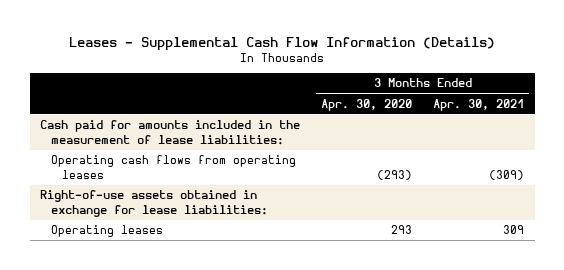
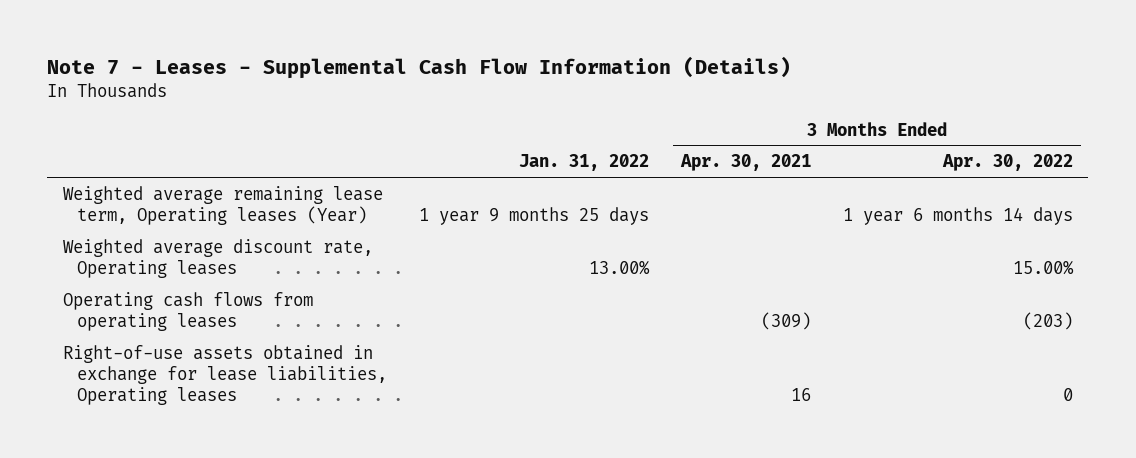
- Leases - Supplemental Cash Flow Information (Details)
+ Note 7 - Leases - Supplemental Cash Flow Information (Details)
- | 3 Months Ended Apr. 30, 2020 | 3 Months Ended Apr. 30, 2021
+ | Jan. 31, 2022 | 3 Months Ended Apr. 30, 2021 | 3 Months Ended Apr. 30, 2022
- Cash paid for amounts included in the measurement of lease liabilities:
+ Weighted average remaining lease term, Operating leases (Year) | 1 year 9 months 25 days | | 1 year 6 months 14 days
+ Weighted average discount rate, Operating leases | 13.00% | | 15.00%
- Right-of-use assets obtained in exchange for lease liabilities:
- Operating leases | 293 | 309
+ Right-of-use assets obtained in exchange for lease liabilities, Operating leases | | 16 | 0

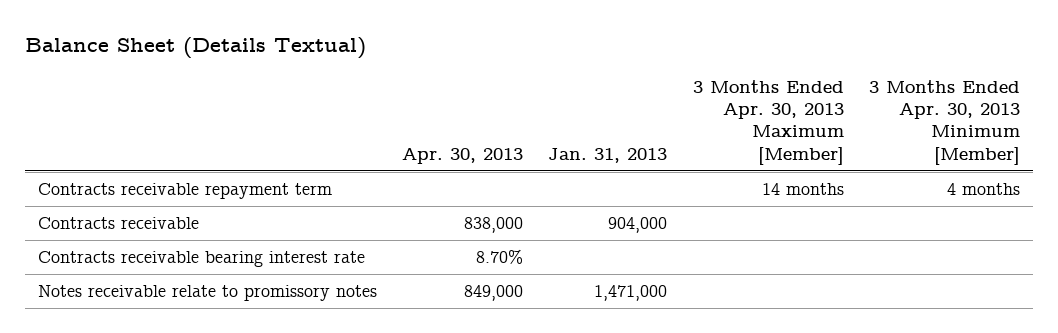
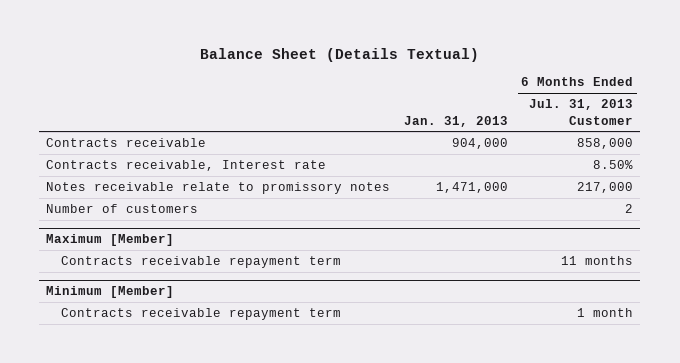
- | Apr. 30, 2013 | Jan. 31, 2013 | 3 Months Ended Apr. 30, 2013 Maximum [Member] | 3 Months Ended Apr. 30, 2013 Minimum [Member]
+ | Jan. 31, 2013 | 6 Months Ended Jul. 31, 2013 Customer
- Contracts receivable repayment term | | | 14 months | 4 months
- Contracts receivable bearing interest rate | 8.70% | | |
+ Contracts receivable, Interest rate | | 8.50%
+ Number of customers | | 2
+ Maximum [Member]
+ Contracts receivable repayment term | | 11 months
+ Minimum [Member]
+ Contracts receivable repayment term | | 1 month

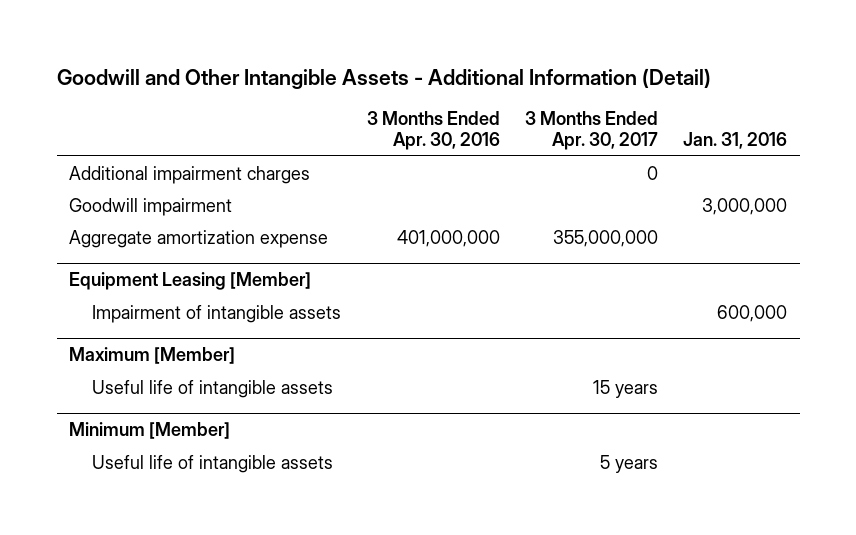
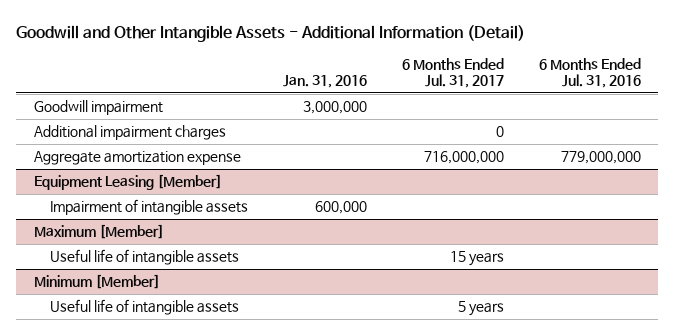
- | 3 Months Ended Apr. 30, 2016 | 3 Months Ended Apr. 30, 2017 | Jan. 31, 2016
+ | Jan. 31, 2016 | 6 Months Ended Jul. 31, 2017 | 6 Months Ended Jul. 31, 2016
moved down: Additional impairment charges | | 0 |

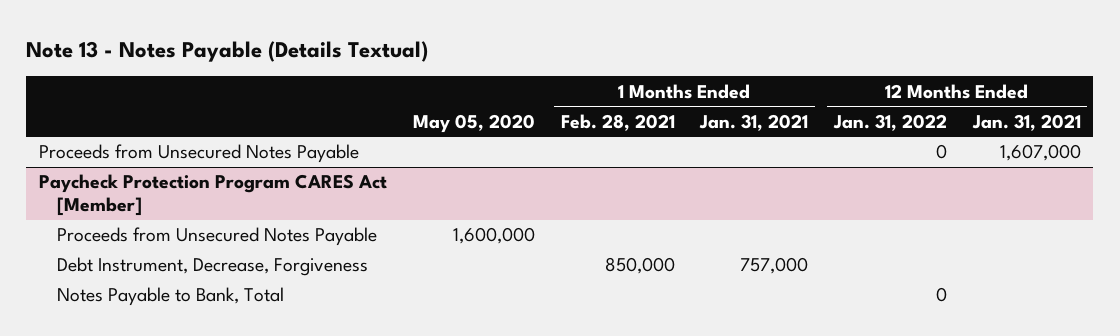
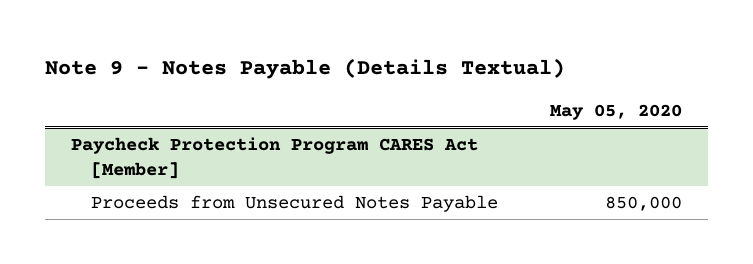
- Note 13 - Notes Payable (Details Textual)
+ Note 9 - Notes Payable (Details Textual)
- | May 05, 2020 | 1 Months Ended Feb. 28, 2021 | 1 Months Ended Jan. 31, 2021 | 12 Months Ended Jan. 31, 2022 | 12 Months Ended Jan. 31, 2021
+ | May 05, 2020
- Proceeds from Unsecured Notes Payable | | | | 0 | 1,607,000
@ Paycheck Protection Program CARES Act [Member]
- Proceeds from Unsecured Notes Payable | 1,600,000 | | | |
- Debt Instrument, Decrease, Forgiveness | | 850,000 | 757,000 | |
- Notes Payable to Bank, Total | | | | 0 |
+ Proceeds from Unsecured Notes Payable | 850,000

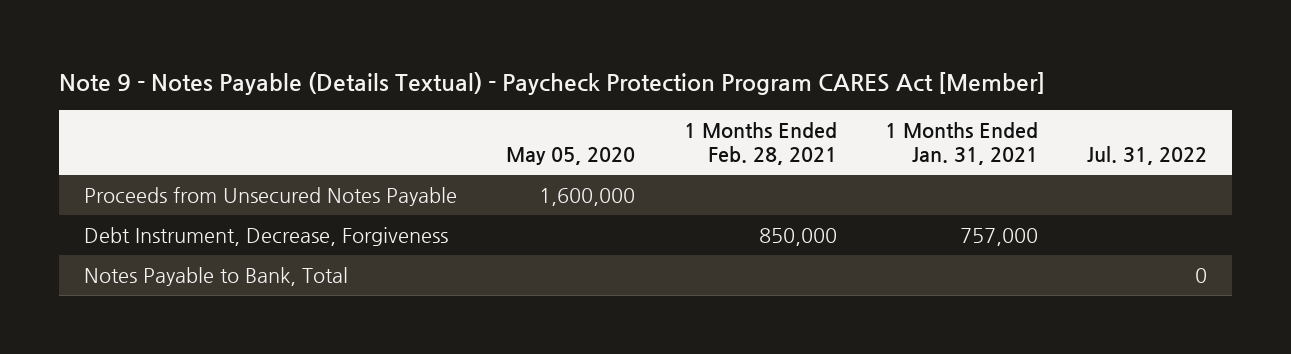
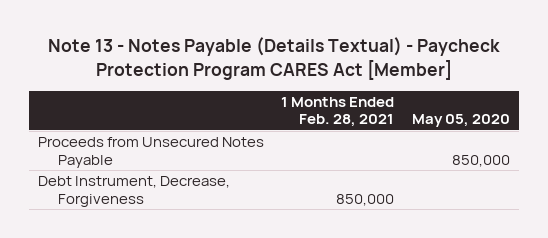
- Note 9 - Notes Payable (Details Textual) - Paycheck Protection Program CARES Act [Member]
+ Note 13 - Notes Payable (Details Textual) - Paycheck Protection Program CARES Act [Member]
- | May 05, 2020 | 1 Months Ended Feb. 28, 2021 | 1 Months Ended Jan. 31, 2021 | Jul. 31, 2022
+ | 1 Months Ended Feb. 28, 2021 | May 05, 2020
- Proceeds from Unsecured Notes Payable | 1,600,000 | | |
+ Proceeds from Unsecured Notes Payable | | 850,000
- Notes Payable to Bank, Total | | | | 0

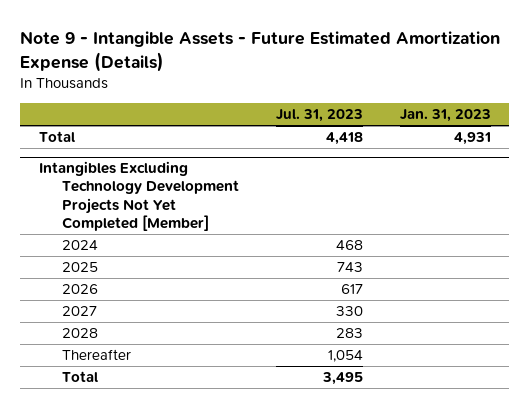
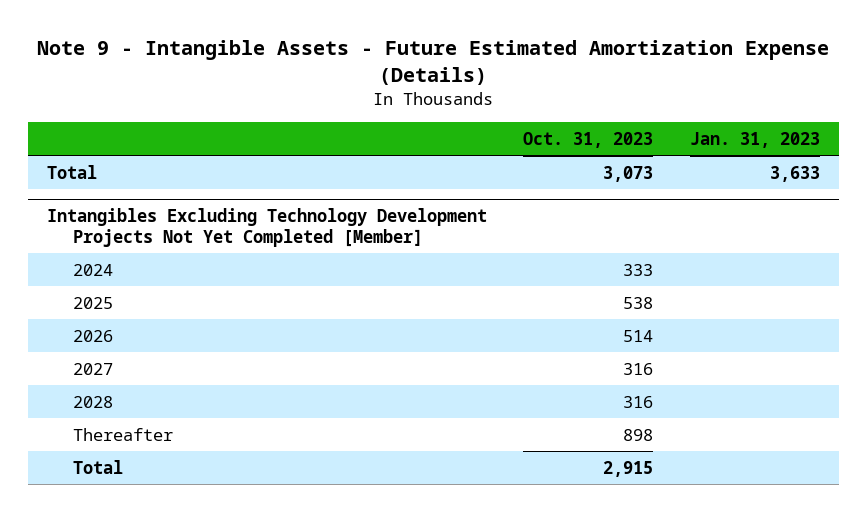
- | Jul. 31, 2023 | Jan. 31, 2023
+ | Oct. 31, 2023 | Jan. 31, 2023
- Total | 4,418 | 4,931
+ Total | 3,073 | 3,633

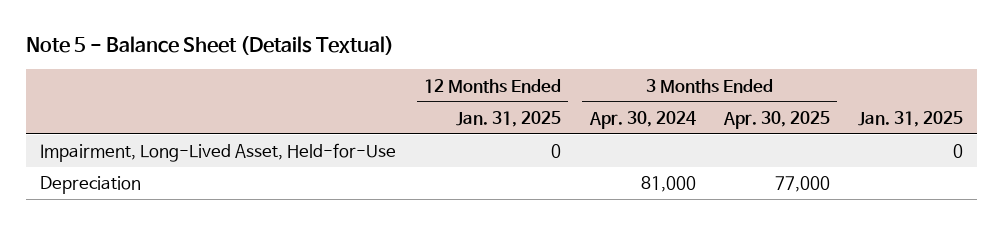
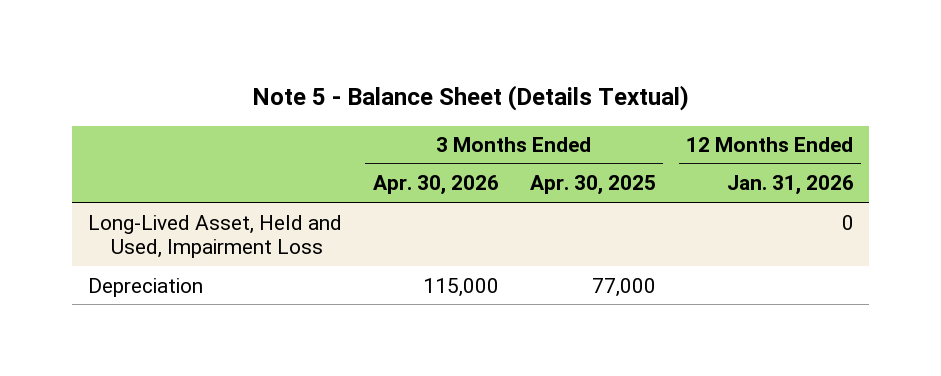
- | 12 Months Ended Jan. 31, 2025 | 3 Months Ended Apr. 30, 2024 | 3 Months Ended Apr. 30, 2025 | Jan. 31, 2025
+ | 3 Months Ended Apr. 30, 2026 | 3 Months Ended Apr. 30, 2025 | 12 Months Ended Jan. 31, 2026
- Impairment, Long-Lived Asset, Held-for-Use | 0 | | | 0
+ Long-Lived Asset, Held and Used, Impairment Loss | | | 0

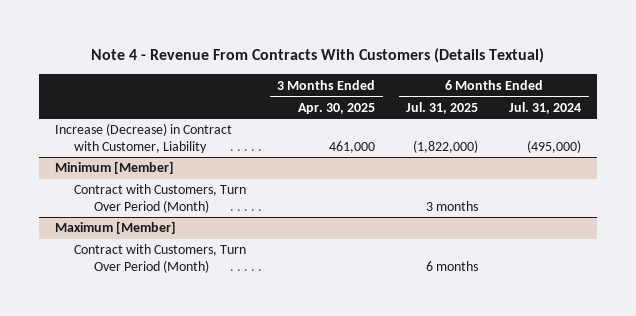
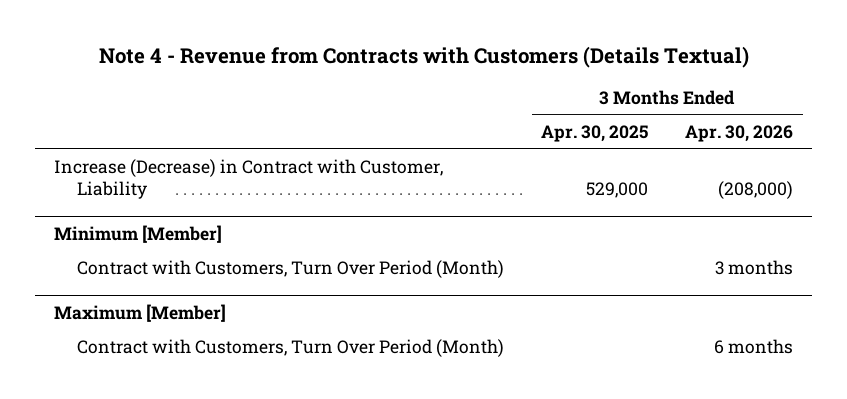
- Note 4 - Revenue From Contracts With Customers (Details Textual)
+ Note 4 - Revenue from Contracts with Customers (Details Textual)
- | 3 Months Ended Apr. 30, 2025 | 6 Months Ended Jul. 31, 2025 | 6 Months Ended Jul. 31, 2024
+ | 3 Months Ended Apr. 30, 2025 | 3 Months Ended Apr. 30, 2026
- Increase (Decrease) in Contract with Customer, Liability | 461,000 | (1,822,000) | (495,000)
+ Increase (Decrease) in Contract with Customer, Liability | 529,000 | (208,000)

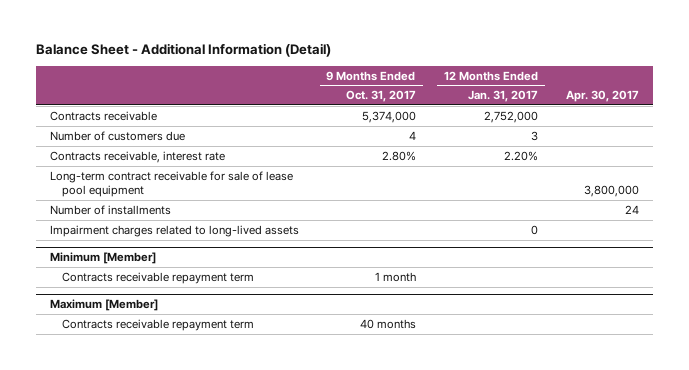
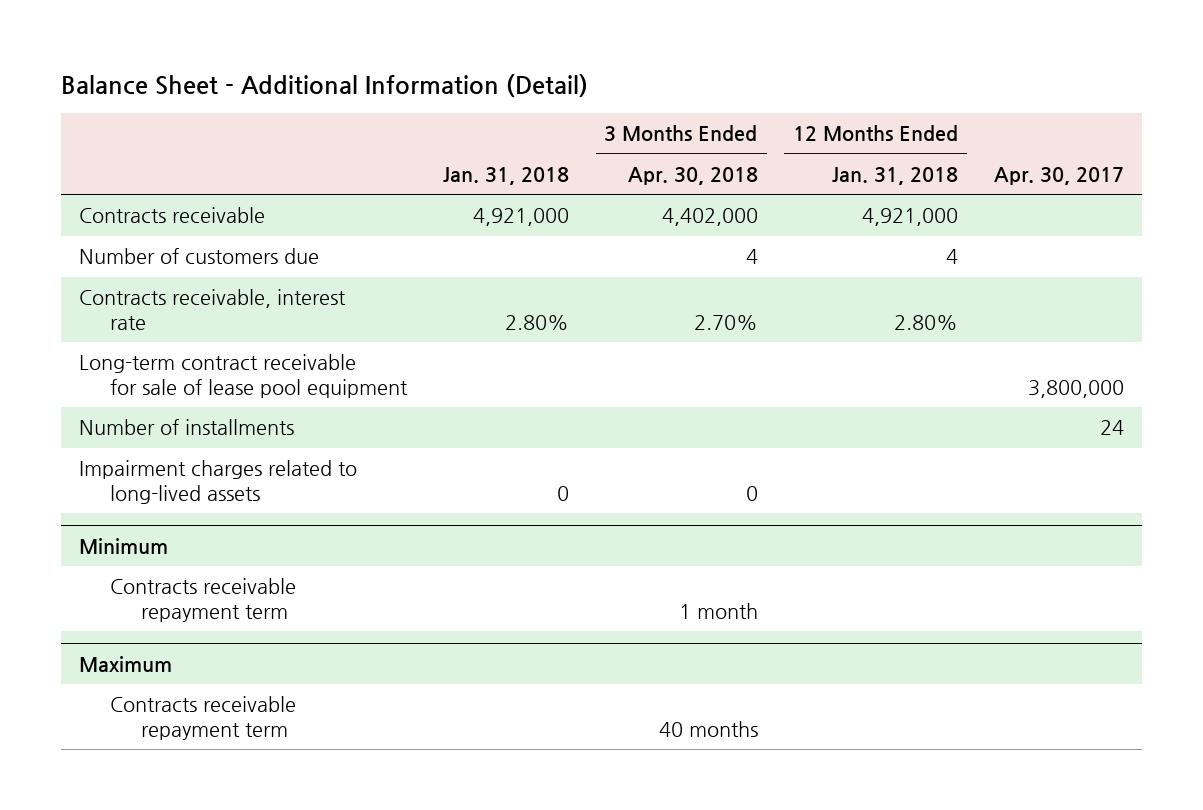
- | 9 Months Ended Oct. 31, 2017 | 12 Months Ended Jan. 31, 2017 | Apr. 30, 2017
+ | Jan. 31, 2018 | 3 Months Ended Apr. 30, 2018 | 12 Months Ended Jan. 31, 2018 | Apr. 30, 2017
- Minimum [Member]
+ Minimum
- Maximum [Member]
+ Maximum

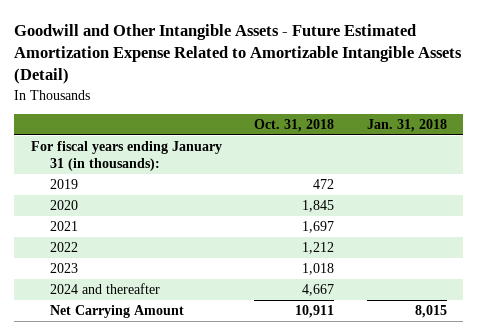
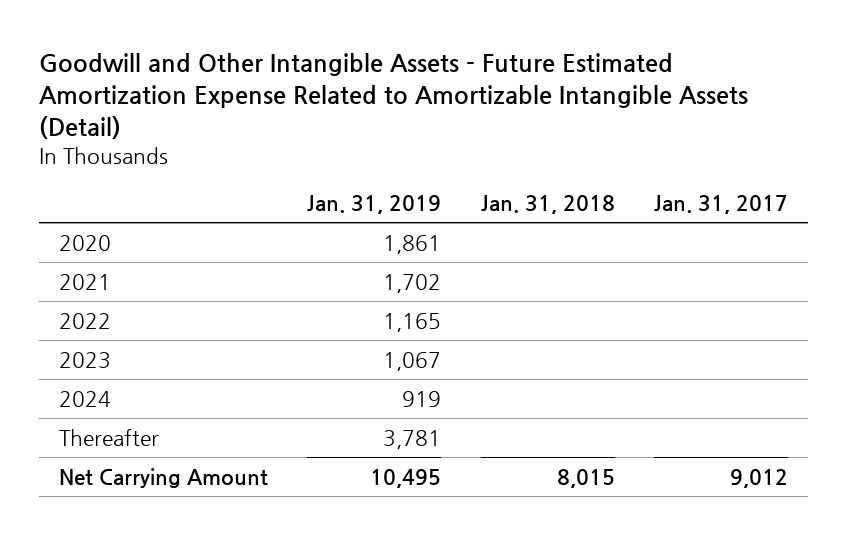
- | Oct. 31, 2018 | Jan. 31, 2018
+ | Jan. 31, 2019 | Jan. 31, 2018 | Jan. 31, 2017
- For fiscal years ending January 31 (in thousands):
- 2019 | 472 |
- 2024 and thereafter | 4,667 |
+ 2024 | 919 | |
+ Thereafter | 3,781 | |

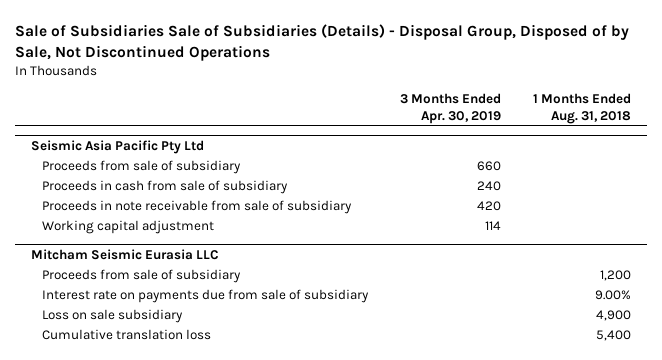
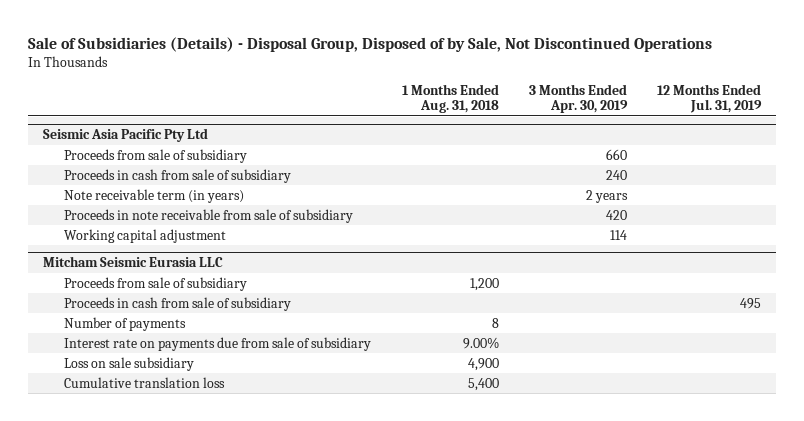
- Sale of Subsidiaries Sale of Subsidiaries (Details) - Disposal Group, Disposed of by Sale, Not Discontinued Operations
+ Sale of Subsidiaries (Details) - Disposal Group, Disposed of by Sale, Not Discontinued Operations
- | 3 Months Ended Apr. 30, 2019 | 1 Months Ended Aug. 31, 2018
+ | 1 Months Ended Aug. 31, 2018 | 3 Months Ended Apr. 30, 2019 | 12 Months Ended Jul. 31, 2019
@ Seismic Asia Pacific Pty Ltd
+ Note receivable term (in years) | | 2 years |
@ Mitcham Seismic Eurasia LLC
+ Proceeds in cash from sale of subsidiary | | | 495
+ Number of payments | 8 | |

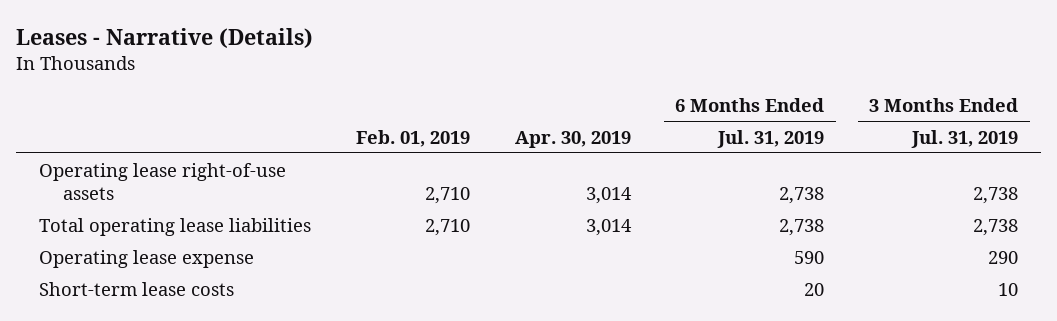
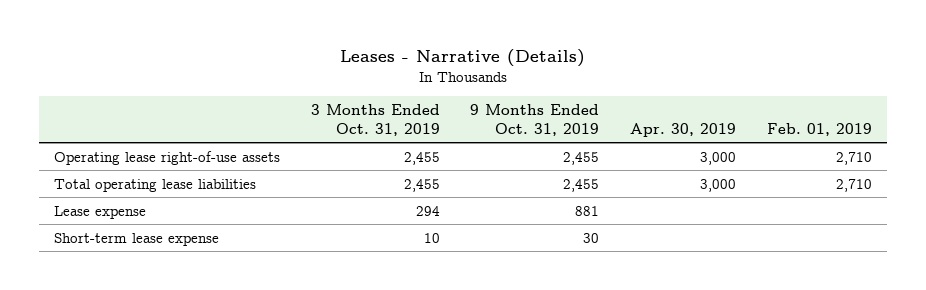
- | Feb. 01, 2019 | Apr. 30, 2019 | 6 Months Ended Jul. 31, 2019 | 3 Months Ended Jul. 31, 2019
+ | 3 Months Ended Oct. 31, 2019 | 9 Months Ended Oct. 31, 2019 | Apr. 30, 2019 | Feb. 01, 2019
- Operating lease right-of-use assets | 2,710 | 3,014 | 2,738 | 2,738
- Total operating lease liabilities | 2,710 | 3,014 | 2,738 | 2,738
- Operating lease expense | | | 590 | 290
- Short-term lease costs | | | 20 | 10
+ Operating lease right-of-use assets | 2,455 | 2,455 | 3,000 | 2,710
+ Total operating lease liabilities | 2,455 | 2,455 | 3,000 | 2,710
+ Lease expense | 294 | 881 | |
+ Short-term lease expense | 10 | 30 | |

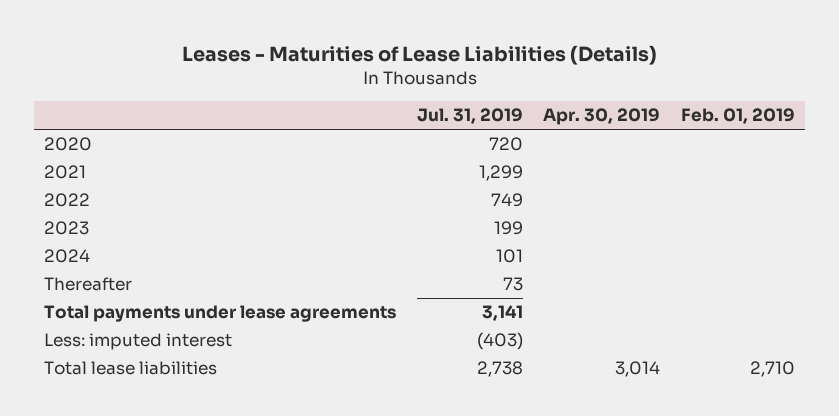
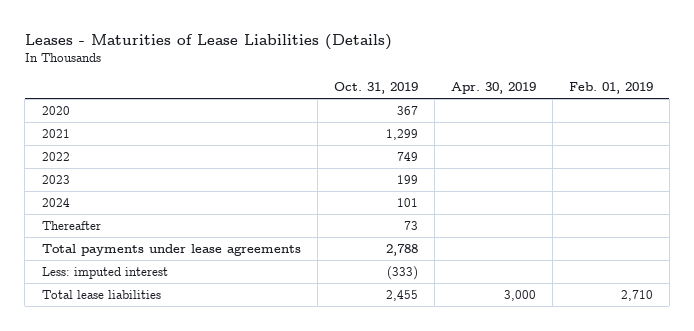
- | Jul. 31, 2019 | Apr. 30, 2019 | Feb. 01, 2019
+ | Oct. 31, 2019 | Apr. 30, 2019 | Feb. 01, 2019
- Total lease liabilities | 2,738 | 3,014 | 2,710
+ Total lease liabilities | 2,455 | 3,000 | 2,710

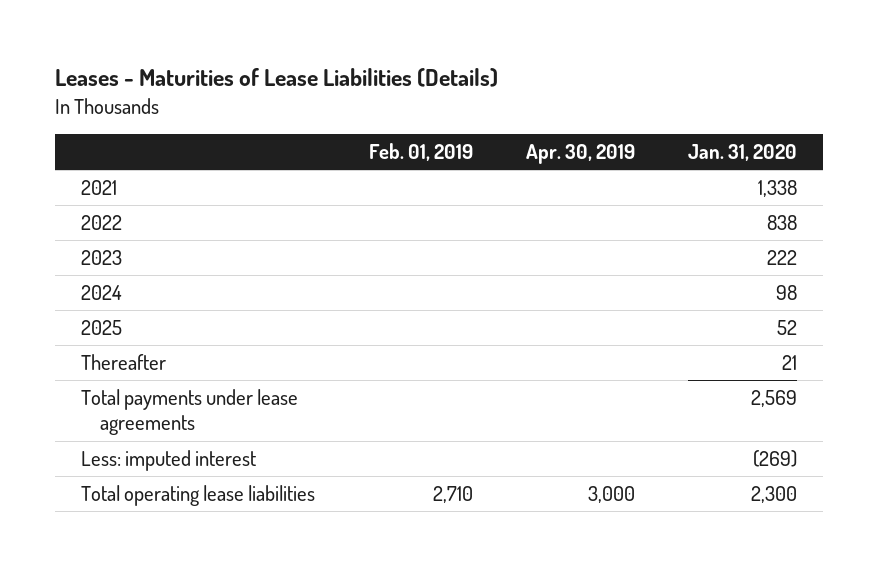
- | Oct. 31, 2019 | Apr. 30, 2019 | Feb. 01, 2019
+ | Feb. 01, 2019 | Apr. 30, 2019 | Jan. 31, 2020
- 2020 | 367 | |
+ 2025 | | | 52
- Total lease liabilities | 2,455 | 3,000 | 2,710
+ Total operating lease liabilities | 2,710 | 3,000 | 2,300

